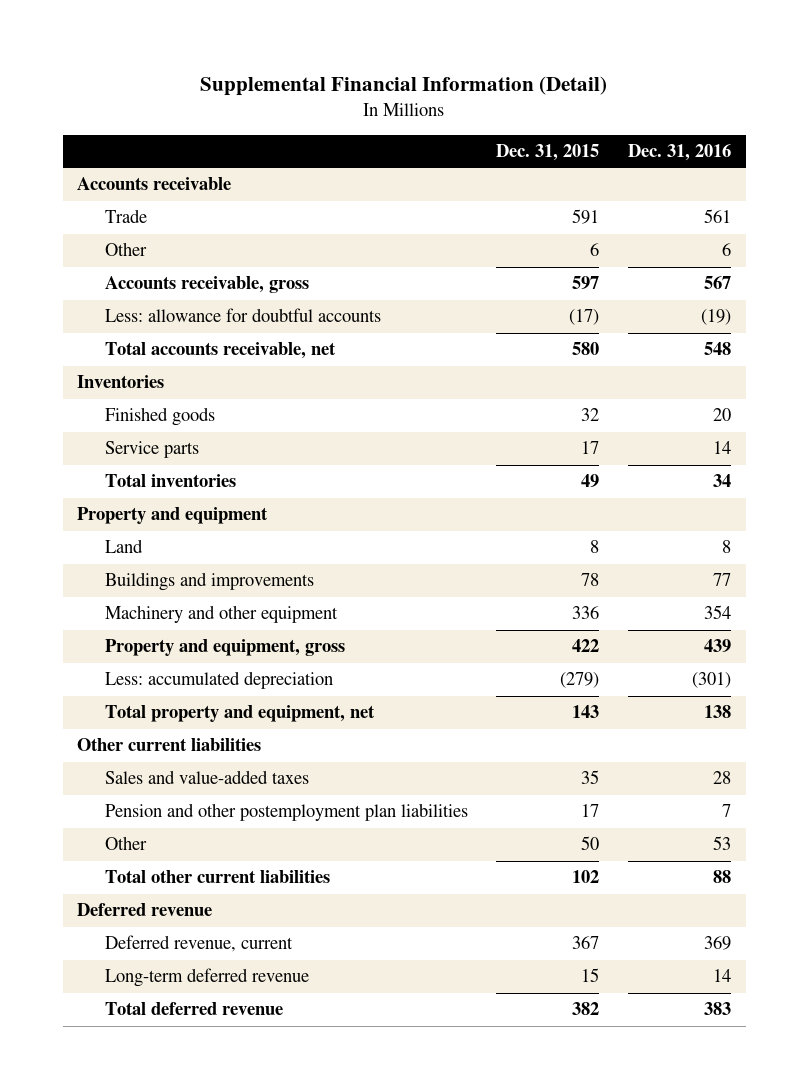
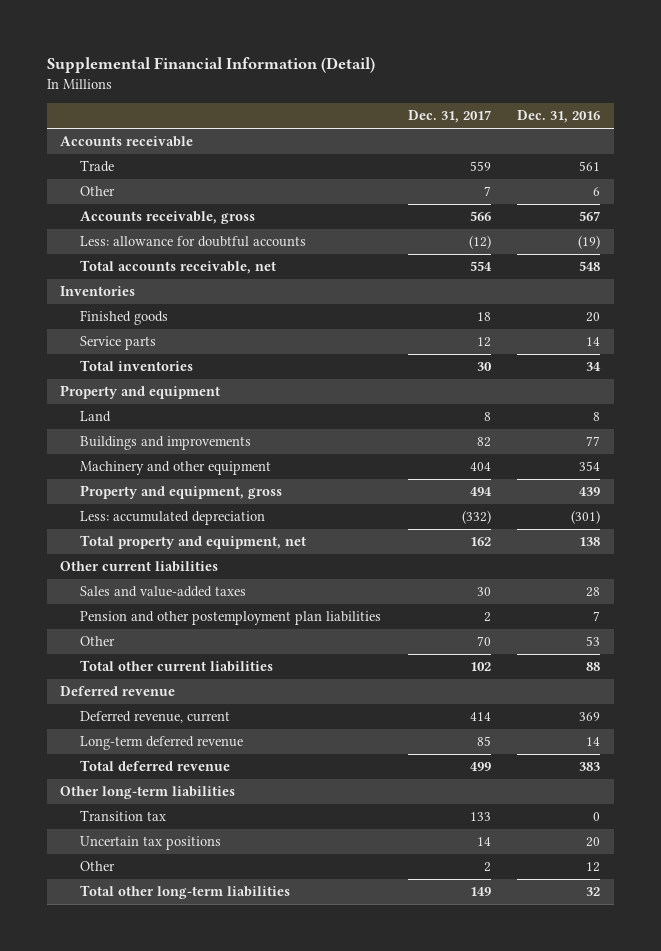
- | Dec. 31, 2015 | Dec. 31, 2016
+ | Dec. 31, 2017 | Dec. 31, 2016
+ Other long-term liabilities
+ Transition tax | 133 | 0
+ Uncertain tax positions | 14 | 20
+ Other | 2 | 12
+ Total other long-term liabilities | 149 | 32

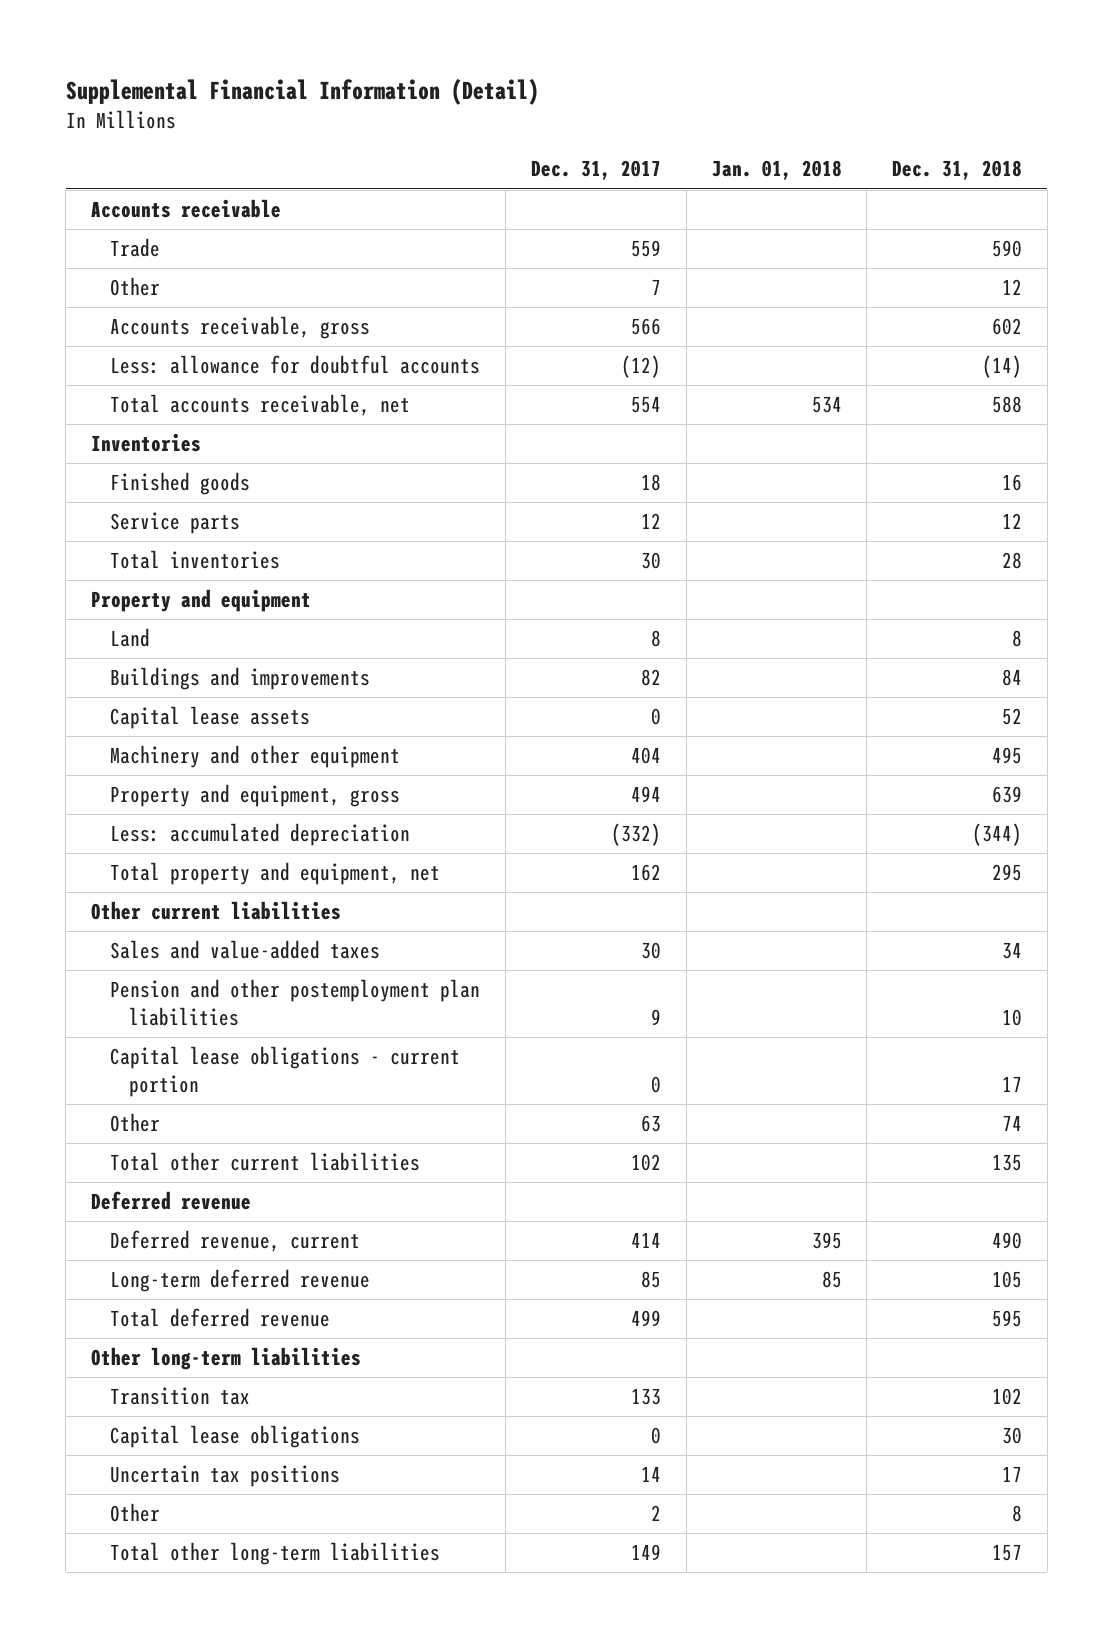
- | Dec. 31, 2017 | Dec. 31, 2016
+ | Dec. 31, 2017 | Jan. 01, 2018 | Dec. 31, 2018
+ Capital lease assets | 0 | | 52
- Pension and other postemployment plan liabilities | 2 | 7
- Other | 70 | 53
+ Pension and other postemployment plan liabilities | 9 | | 10
+ Capital lease obligations - current portion | 0 | | 17
+ Other | 63 | | 74
+ Capital lease obligations | 0 | | 30

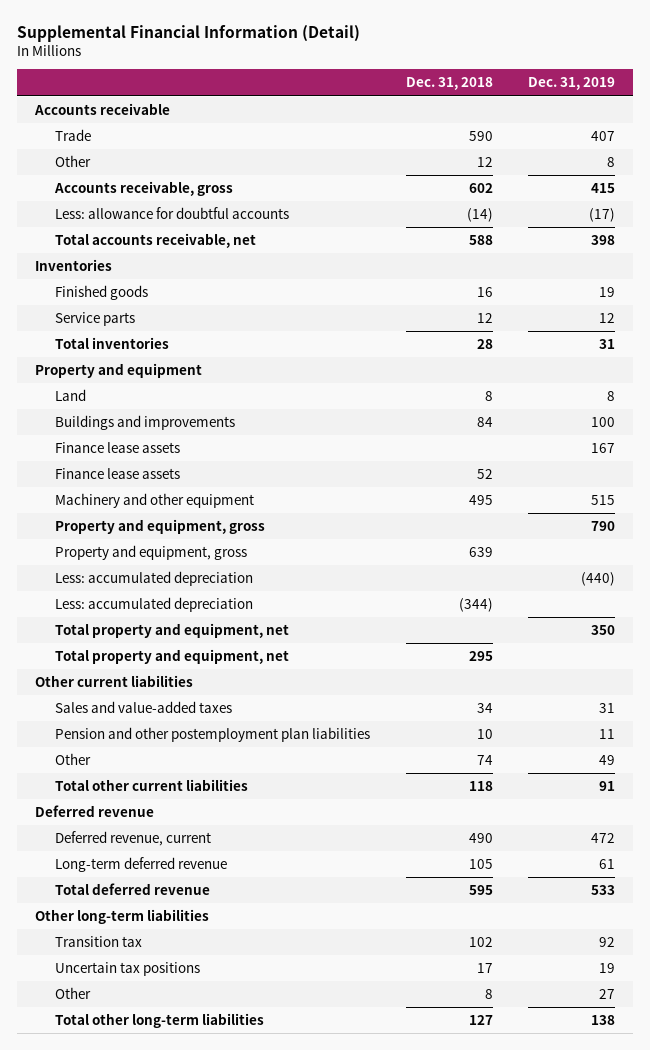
- | Dec. 31, 2017 | Jan. 01, 2018 | Dec. 31, 2018
+ | Dec. 31, 2018 | Dec. 31, 2019
- Capital lease assets | 0 | | 52
+ Finance lease assets | | 167
+ Finance lease assets | 52 |
+ Property and equipment, gross | | 790
+ Less: accumulated depreciation | | (440)
+ Total property and equipment, net | | 350
- Capital lease obligations - current portion | 0 | | 17
- Total other current liabilities | 102 | | 135
+ Total other current liabilities | 118 | 91
- Capital lease obligations | 0 | | 30
- Total other long-term liabilities | 149 | | 157
+ Total other long-term liabilities | 127 | 138

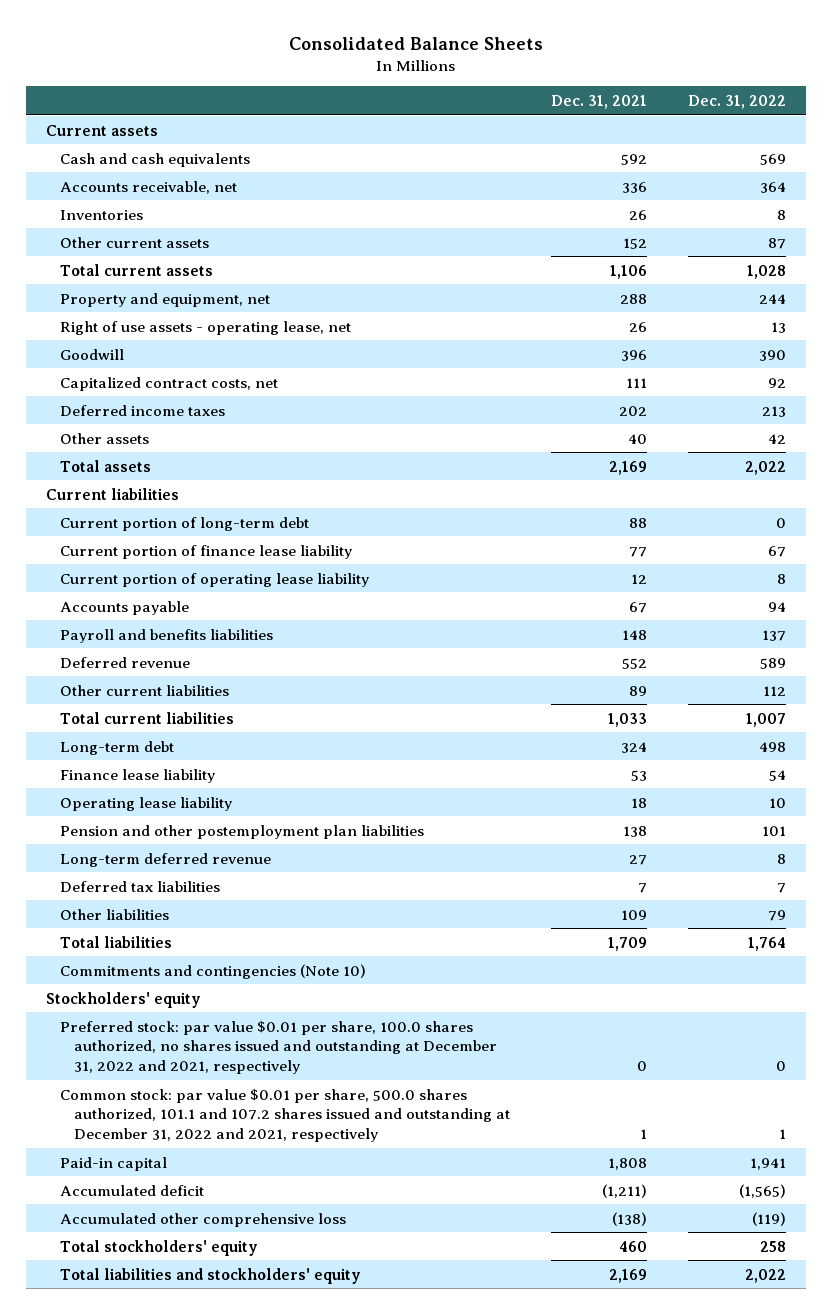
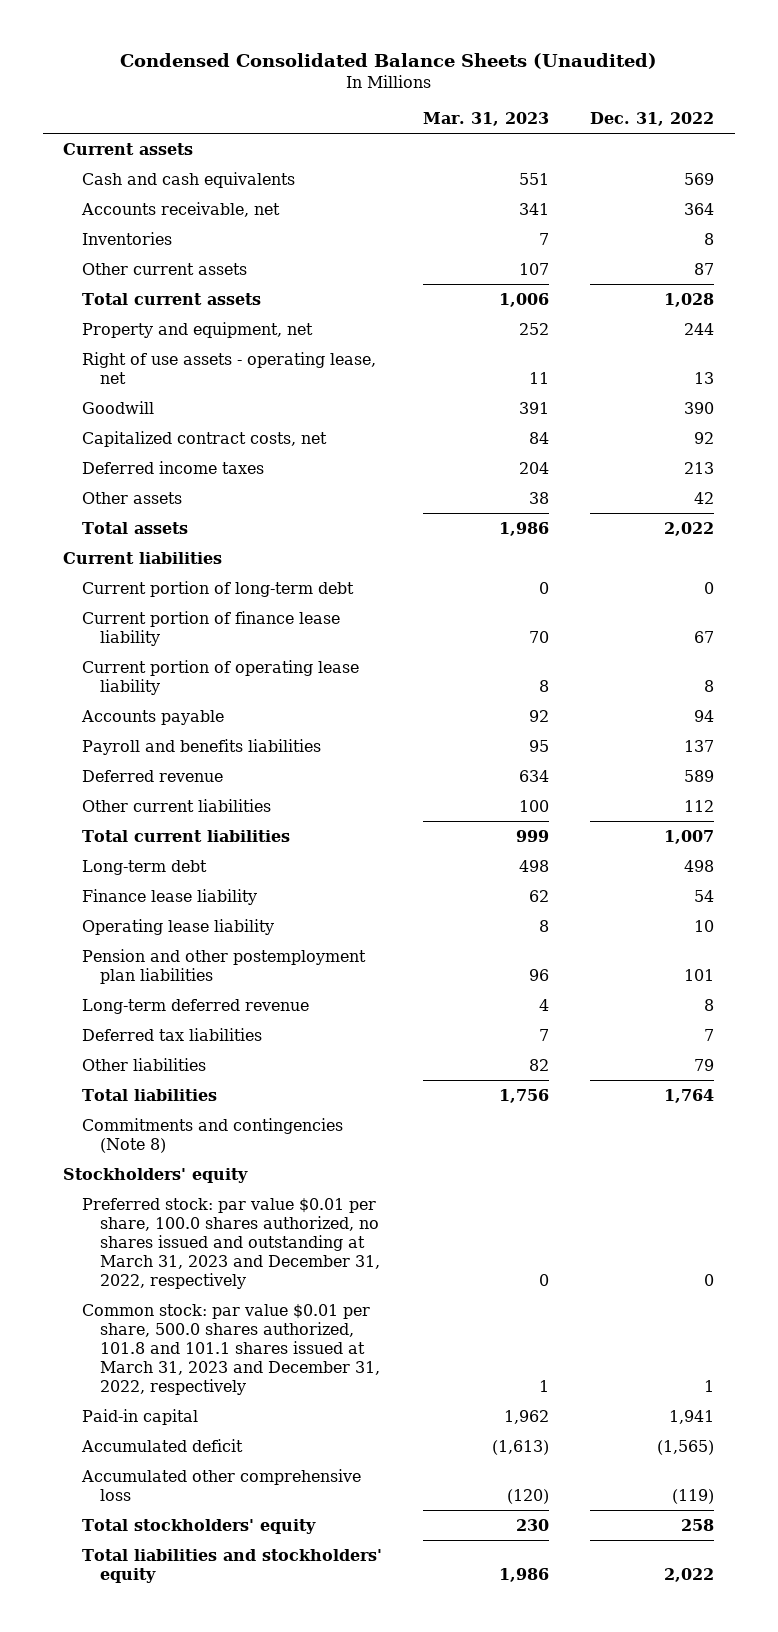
- Consolidated Balance Sheets
+ Condensed Consolidated Balance Sheets (Unaudited)
- | Dec. 31, 2021 | Dec. 31, 2022
+ | Mar. 31, 2023 | Dec. 31, 2022
- Commitments and contingencies (Note 10)
+ Commitments and contingencies (Note 8)
- Preferred stock: par value $0.01 per share, 100.0 shares authorized, no shares issued and outstanding at December 31, 2022 and 2021, respectively | 0 | 0
- Common stock: par value $0.01 per share, 500.0 shares authorized, 101.1 and 107.2 shares issued and outstanding at December 31, 2022 and 2021, respectively | 1 | 1
+ Preferred stock: par value $0.01 per share, 100.0 shares authorized, no shares issued and outstanding at March 31, 2023 and December 31, 2022, respectively | 0 | 0
+ Common stock: par value $0.01 per share, 500.0 shares authorized, 101.8 and 101.1 shares issued at March 31, 2023 and December 31, 2022, respectively | 1 | 1

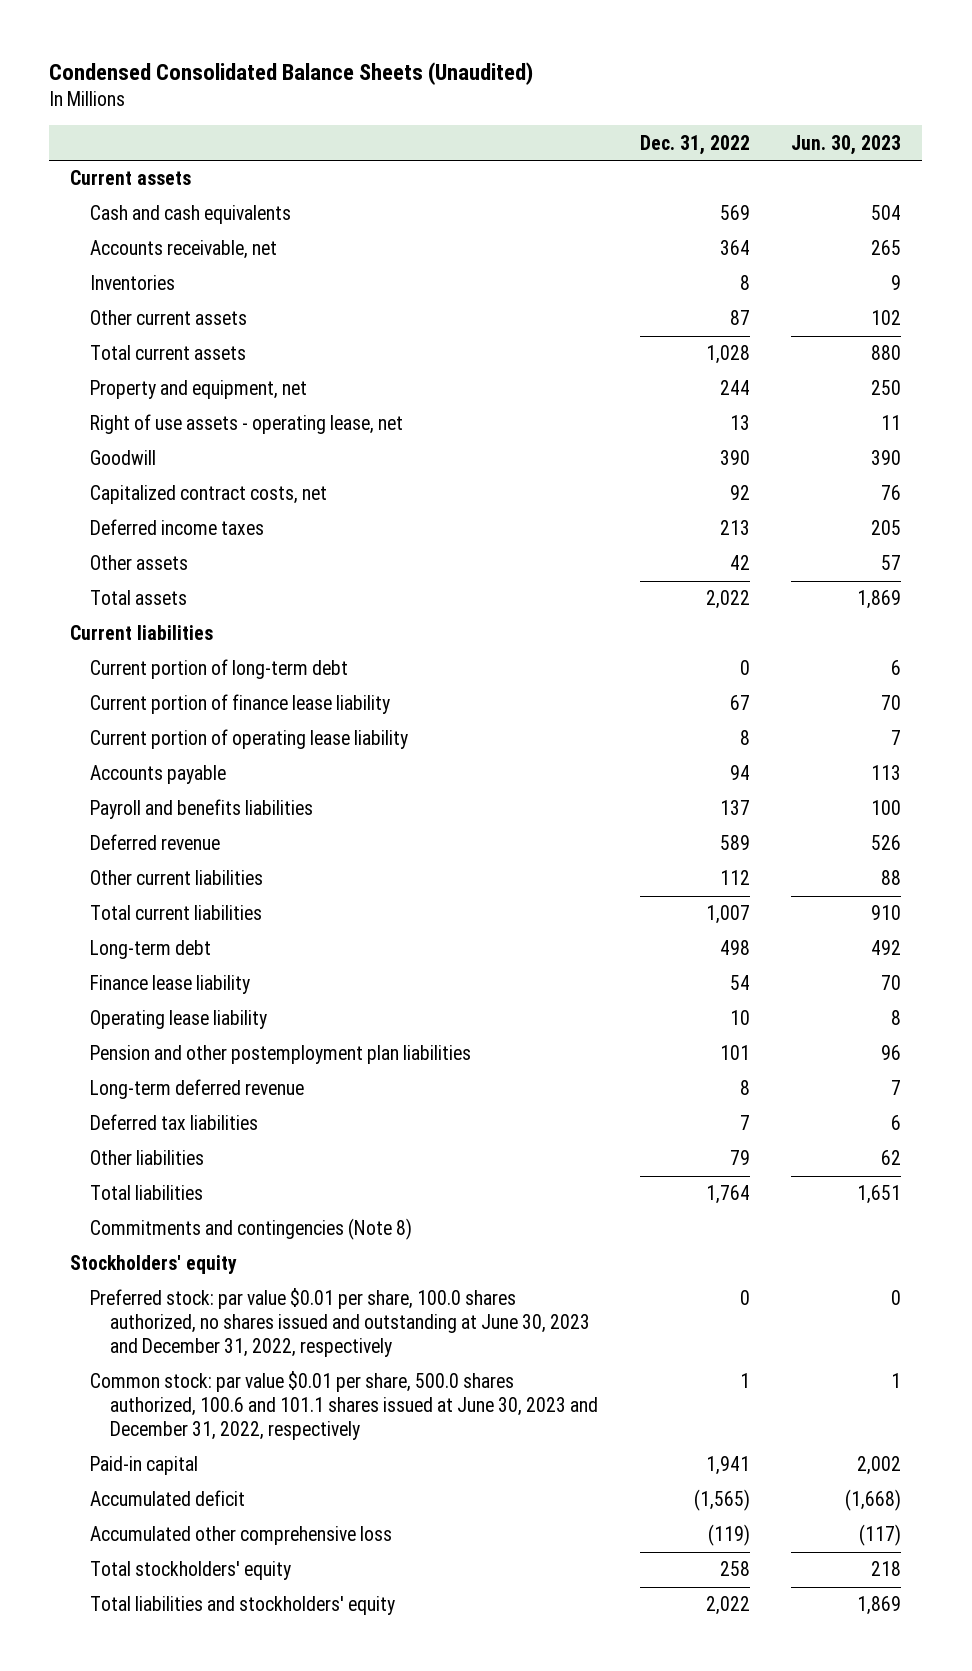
- | Mar. 31, 2023 | Dec. 31, 2022
+ | Dec. 31, 2022 | Jun. 30, 2023
- Preferred stock: par value $0.01 per share, 100.0 shares authorized, no shares issued and outstanding at March 31, 2023 and December 31, 2022, respectively | 0 | 0
- Common stock: par value $0.01 per share, 500.0 shares authorized, 101.8 and 101.1 shares issued at March 31, 2023 and December 31, 2022, respectively | 1 | 1
+ Preferred stock: par value $0.01 per share, 100.0 shares authorized, no shares issued and outstanding at June 30, 2023 and December 31, 2022, respectively | 0 | 0
+ Common stock: par value $0.01 per share, 500.0 shares authorized, 100.6 and 101.1 shares issued at June 30, 2023 and December 31, 2022, respectively | 1 | 1

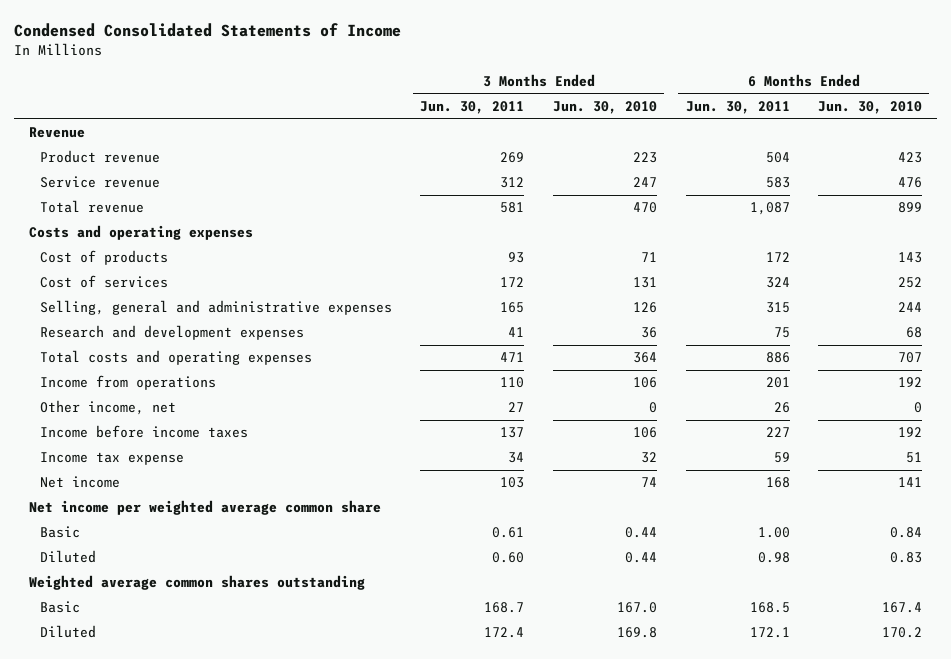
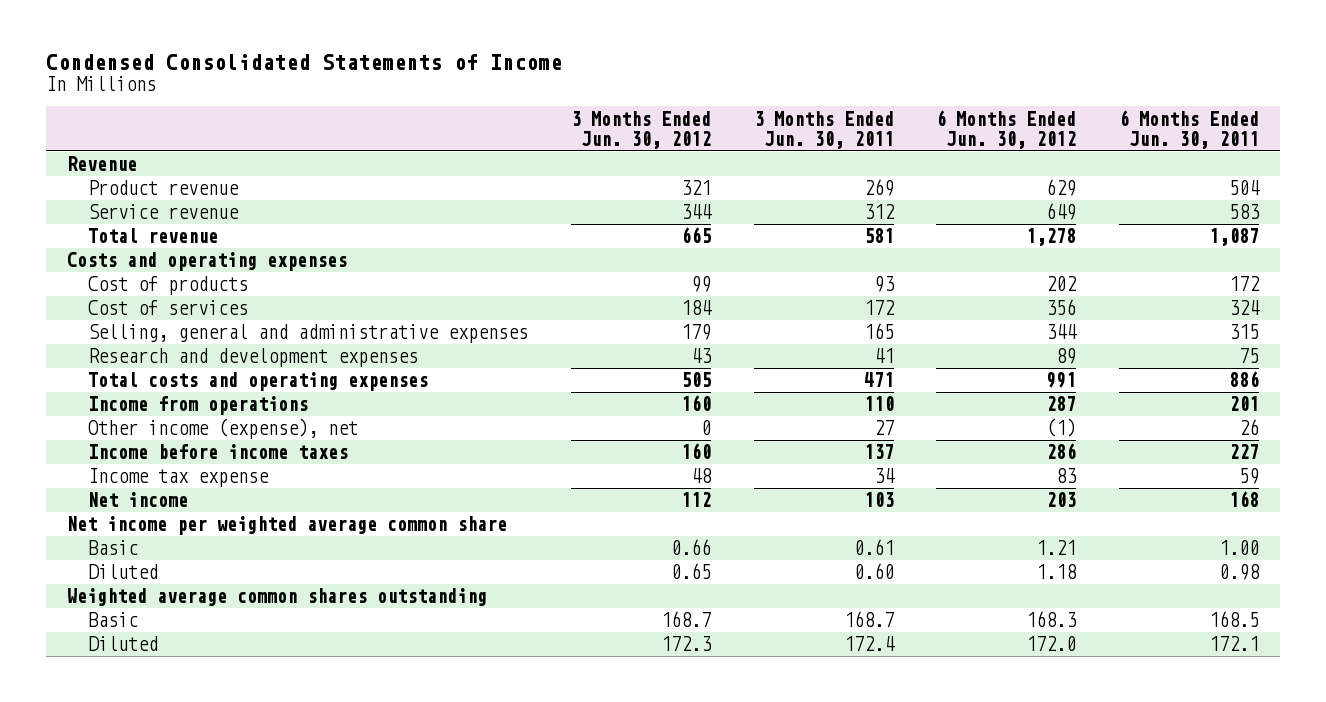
- | 3 Months Ended Jun. 30, 2011 | 3 Months Ended Jun. 30, 2010 | 6 Months Ended Jun. 30, 2011 | 6 Months Ended Jun. 30, 2010
+ | 3 Months Ended Jun. 30, 2012 | 3 Months Ended Jun. 30, 2011 | 6 Months Ended Jun. 30, 2012 | 6 Months Ended Jun. 30, 2011
- Other income, net | 27 | 0 | 26 | 0
+ Other income (expense), net | 0 | 27 | (1) | 26

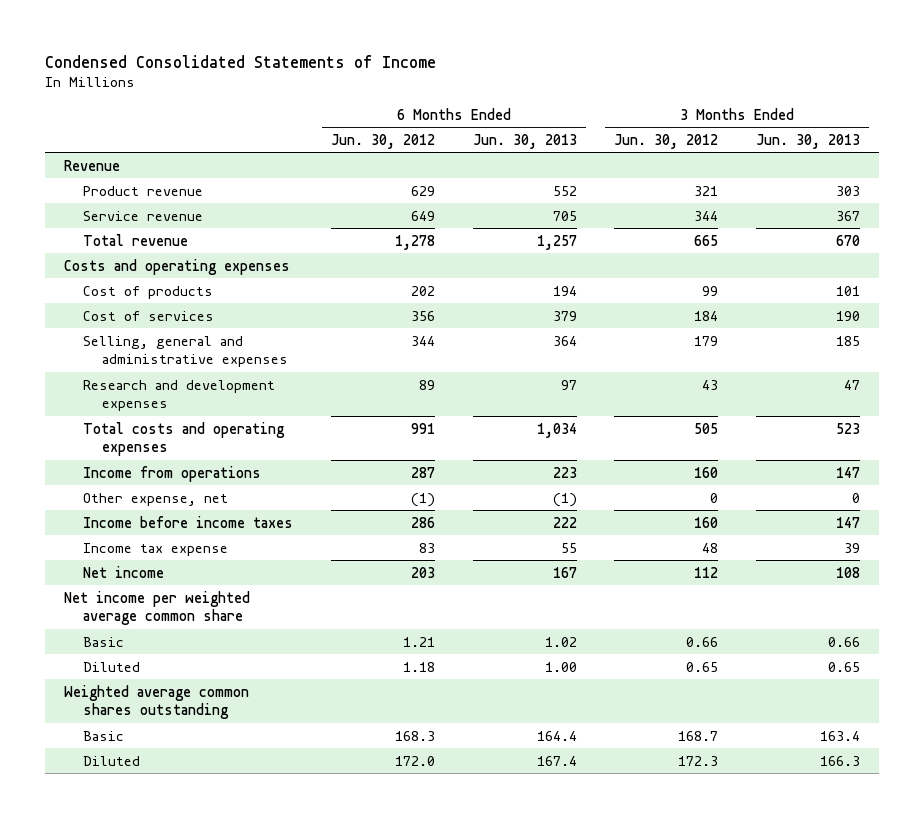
- | 3 Months Ended Jun. 30, 2012 | 3 Months Ended Jun. 30, 2011 | 6 Months Ended Jun. 30, 2012 | 6 Months Ended Jun. 30, 2011
+ | 6 Months Ended Jun. 30, 2012 | 6 Months Ended Jun. 30, 2013 | 3 Months Ended Jun. 30, 2012 | 3 Months Ended Jun. 30, 2013
- Other income (expense), net | 0 | 27 | (1) | 26
+ Other expense, net | (1) | (1) | 0 | 0

